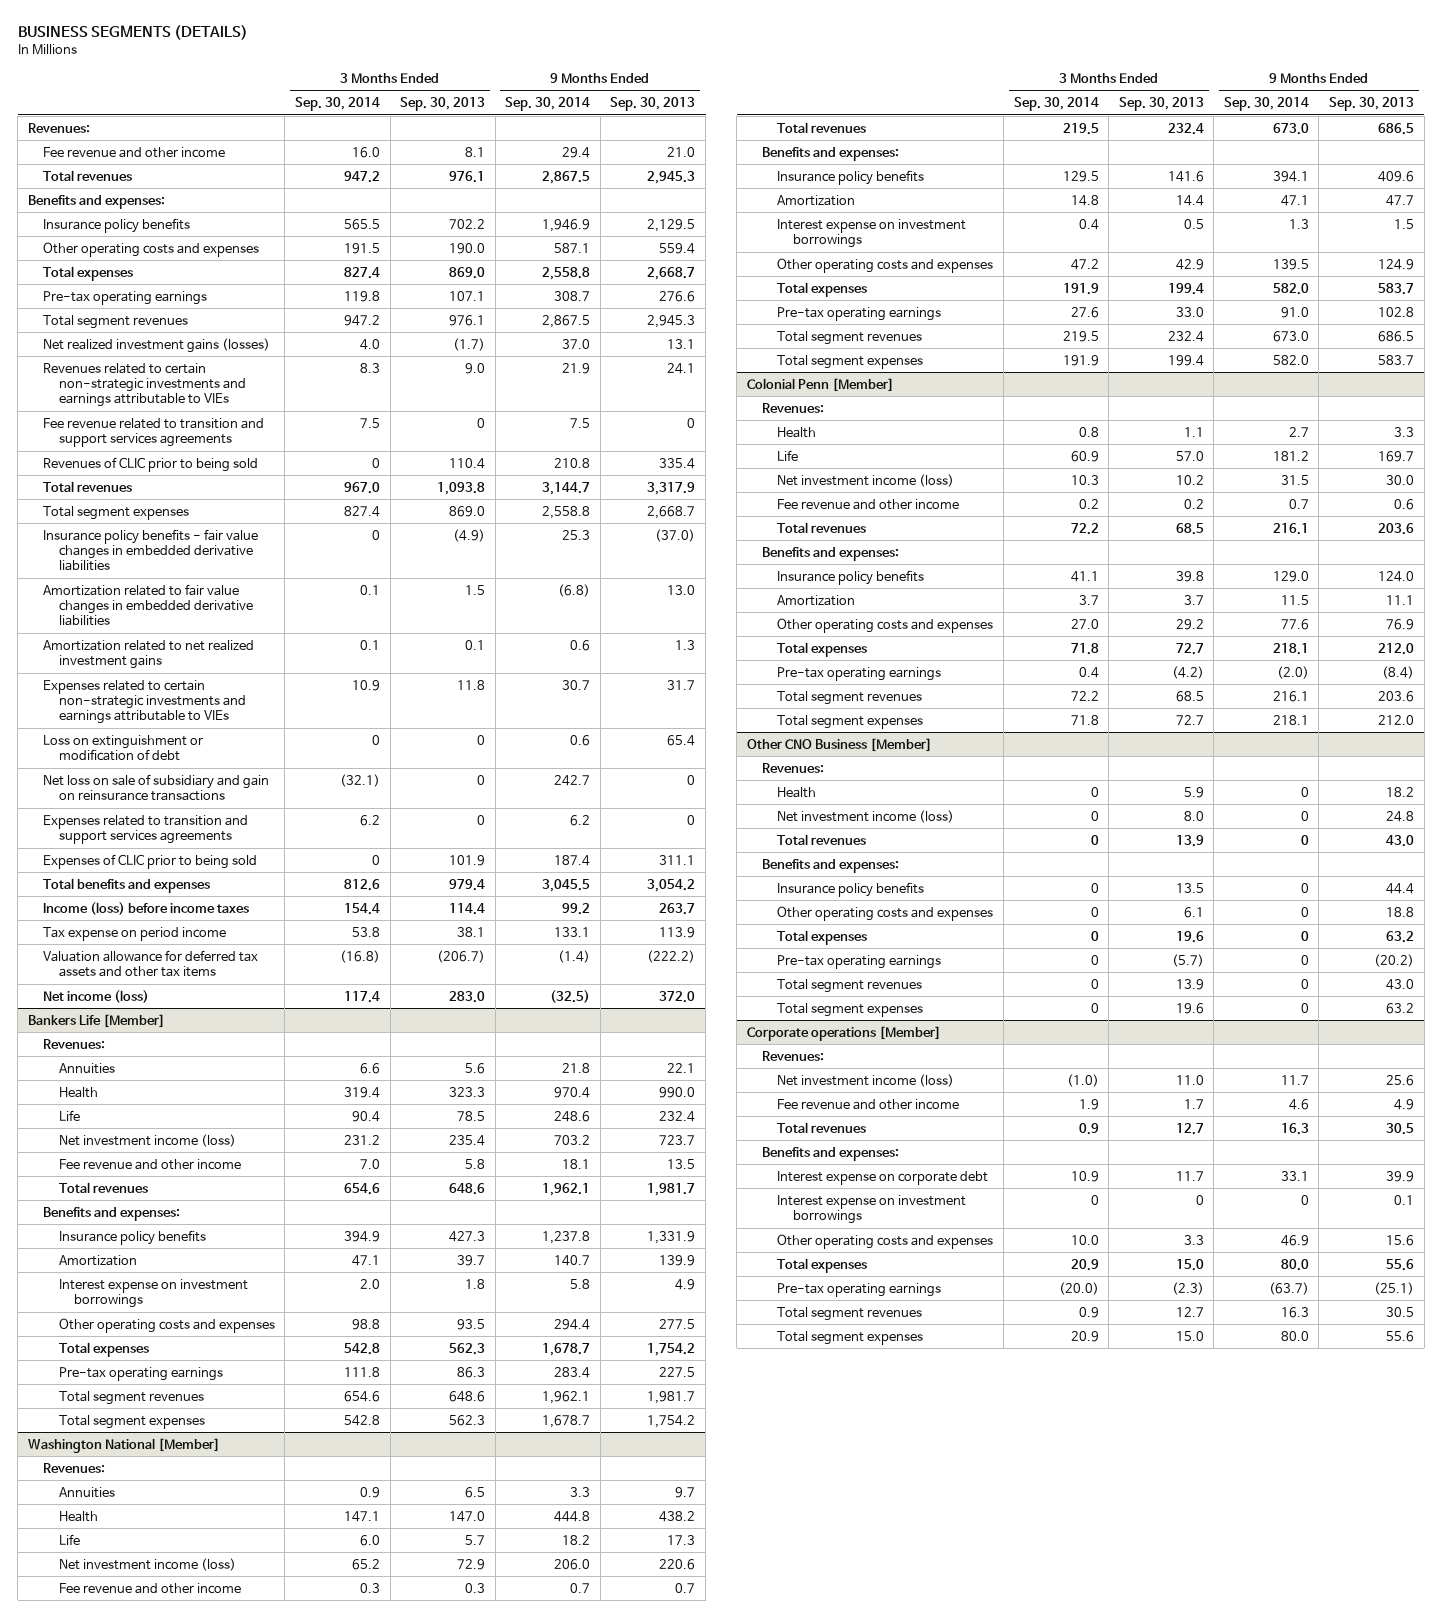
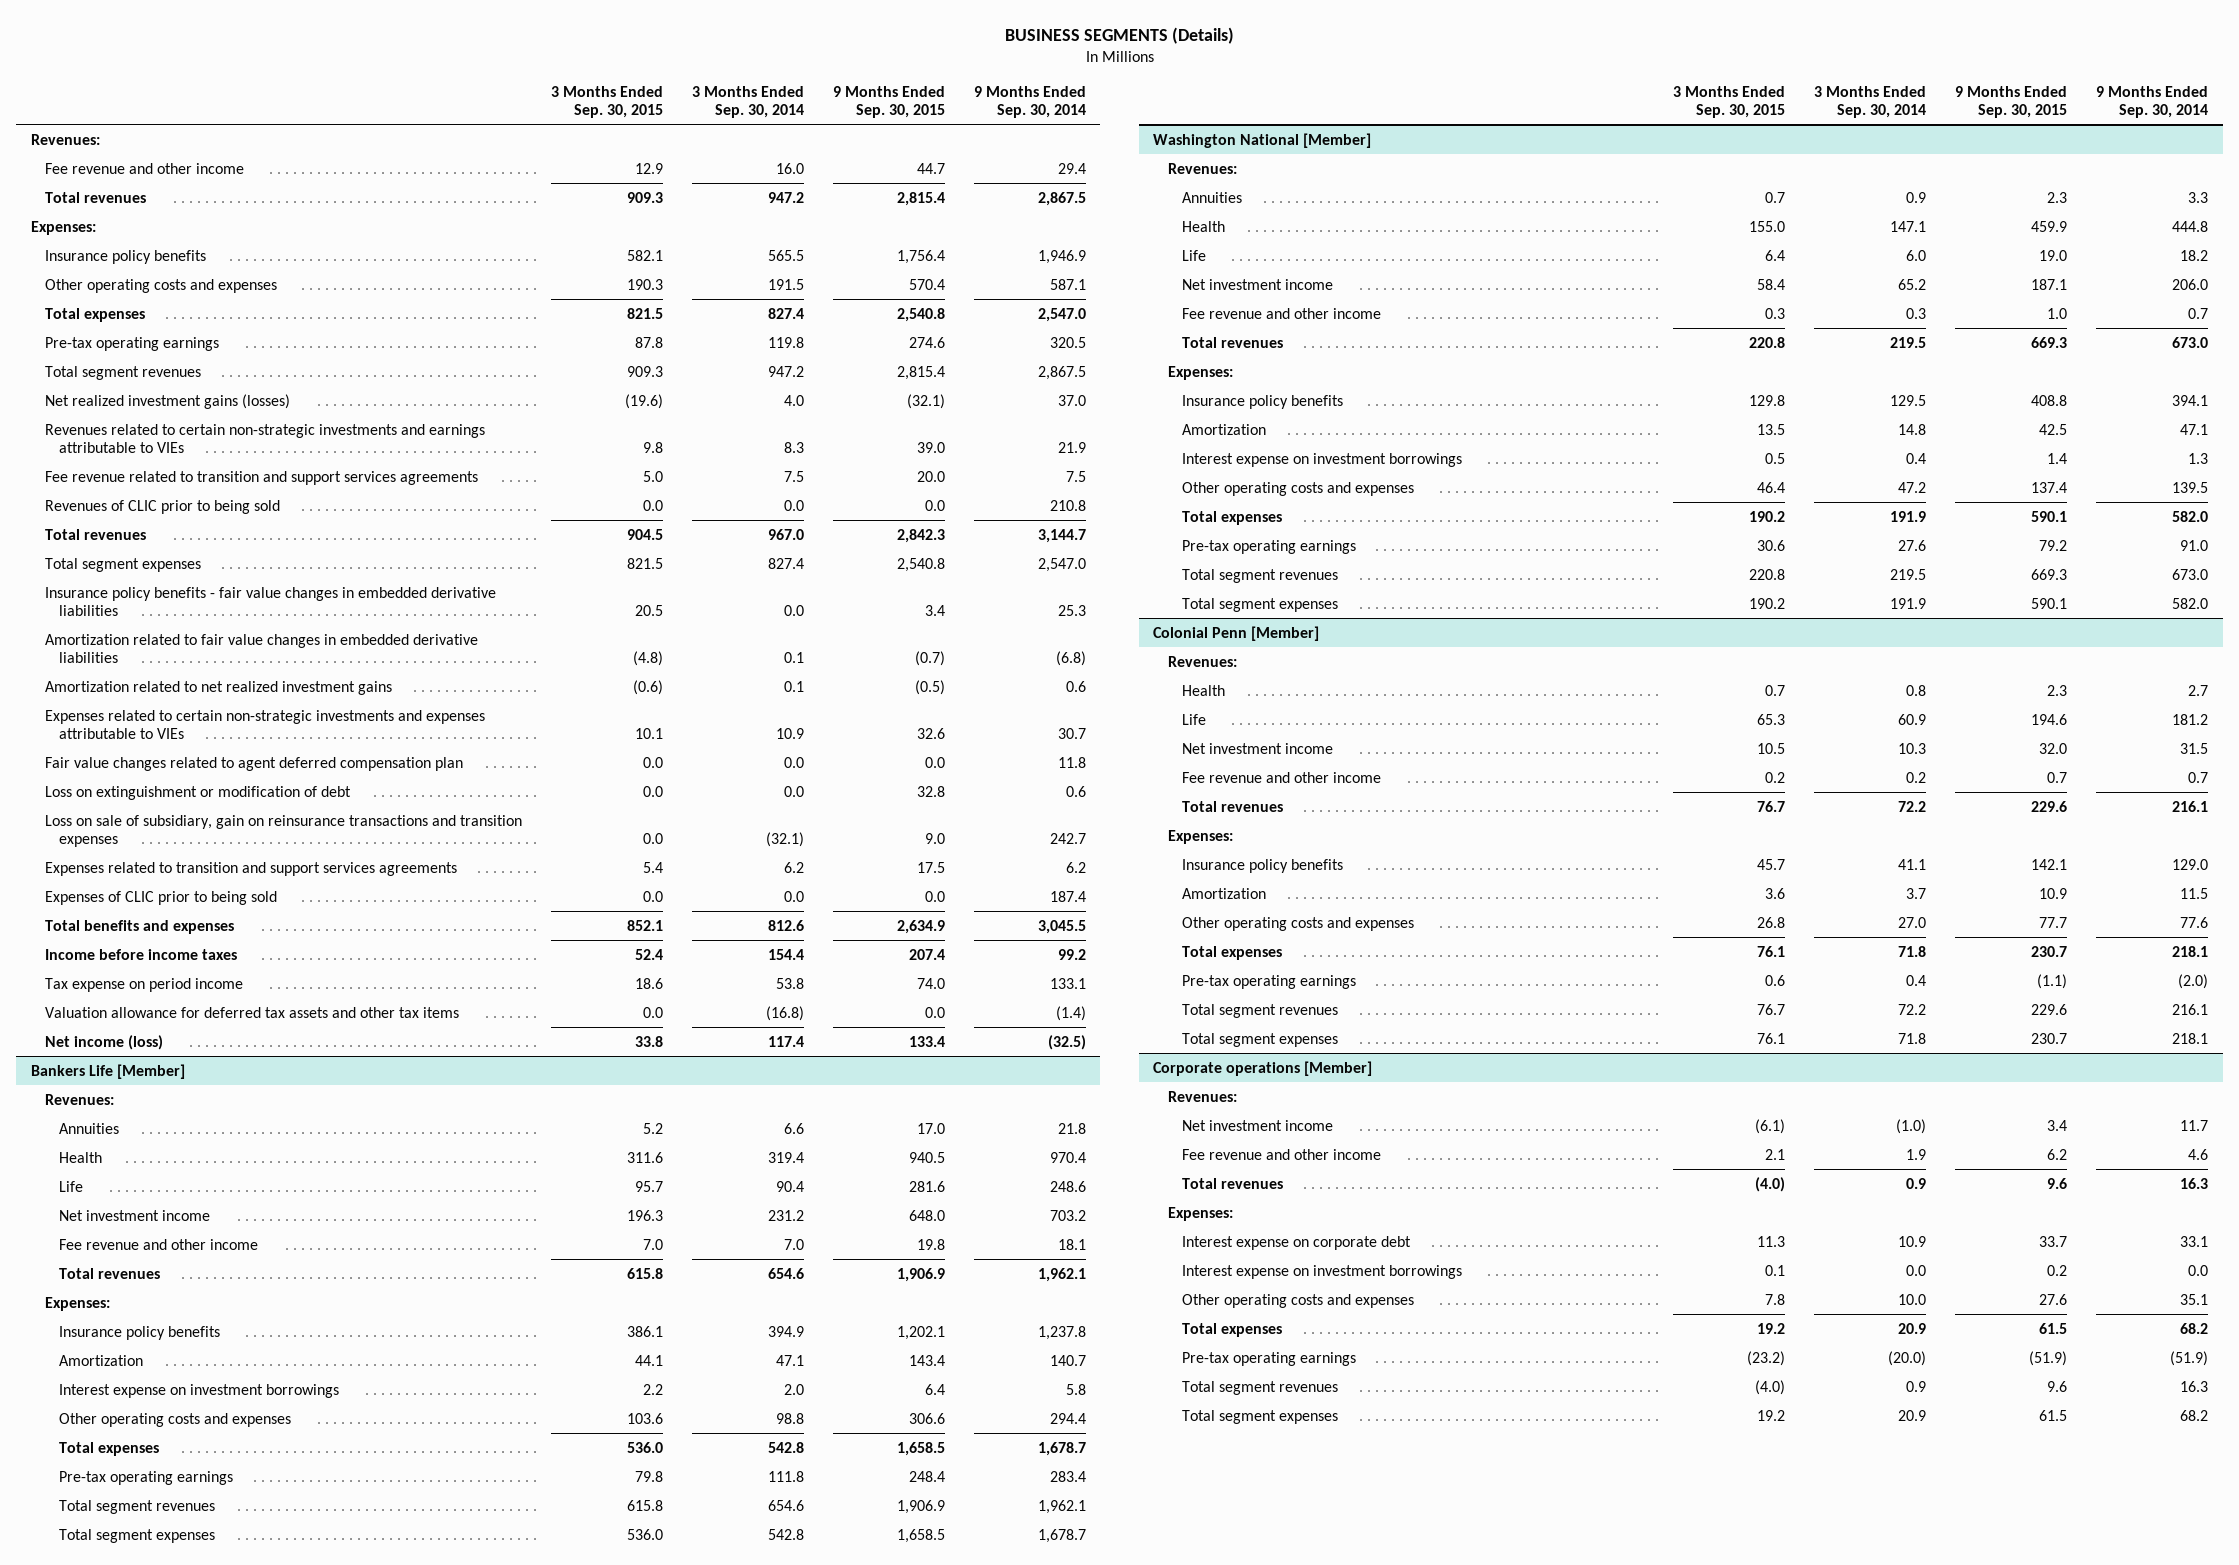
- BUSINESS SEGMENTS (DETAILS)
+ BUSINESS SEGMENTS (Details)
- | 3 Months Ended Sep. 30, 2014 | 3 Months Ended Sep. 30, 2013 | 9 Months Ended Sep. 30, 2014 | 9 Months Ended Sep. 30, 2013
+ | 3 Months Ended Sep. 30, 2015 | 3 Months Ended Sep. 30, 2014 | 9 Months Ended Sep. 30, 2015 | 9 Months Ended Sep. 30, 2014
- Benefits and expenses:
+ Expenses:
- Total expenses | 827.4 | 869.0 | 2,558.8 | 2,668.7
- Pre-tax operating earnings | 119.8 | 107.1 | 308.7 | 276.6
+ Total expenses | 821.5 | 827.4 | 2,540.8 | 2,547.0
+ Pre-tax operating earnings | 87.8 | 119.8 | 274.6 | 320.5
- Revenues of CLIC prior to being sold | 0 | 110.4 | 210.8 | 335.4
+ Revenues of CLIC prior to being sold | 0.0 | 0.0 | 0.0 | 210.8
- Total segment expenses | 827.4 | 869.0 | 2,558.8 | 2,668.7
- Insurance policy benefits - fair value changes in embedded derivative liabilities | 0 | (4.9) | 25.3 | (37.0)
+ Total segment expenses | 821.5 | 827.4 | 2,540.8 | 2,547.0
+ Insurance policy benefits - fair value changes in embedded derivative liabilities | 20.5 | 0.0 | 3.4 | 25.3
- Expenses related to certain non-strategic investments and earnings attributable to VIEs | 10.9 | 11.8 | 30.7 | 31.7
- Loss on extinguishment or modification of debt | 0 | 0 | 0.6 | 65.4
- Net loss on sale of subsidiary and gain on reinsurance transactions | (32.1) | 0 | 242.7 | 0
+ Expenses related to certain non-strategic investments and expenses attributable to VIEs | 10.1 | 10.9 | 32.6 | 30.7
+ Fair value changes related to agent deferred compensation plan | 0.0 | 0.0 | 0.0 | 11.8
+ Loss on extinguishment or modification of debt | 0.0 | 0.0 | 32.8 | 0.6
+ Loss on sale of subsidiary, gain on reinsurance transactions and transition expenses | 0.0 | (32.1) | 9.0 | 242.7
- Expenses of CLIC prior to being sold | 0 | 101.9 | 187.4 | 311.1
+ Expenses of CLIC prior to being sold | 0.0 | 0.0 | 0.0 | 187.4
- Income (loss) before income taxes | 154.4 | 114.4 | 99.2 | 263.7
+ Income before income taxes | 52.4 | 154.4 | 207.4 | 99.2
@ Bankers Life [Member]
- Net investment income (loss) | 231.2 | 235.4 | 703.2 | 723.7
+ Net investment income | 196.3 | 231.2 | 648.0 | 703.2
- Benefits and expenses:
+ Expenses:
@ Washington National [Member]
- Net investment income (loss) | 65.2 | 72.9 | 206.0 | 220.6
+ Net investment income | 58.4 | 65.2 | 187.1 | 206.0
- Benefits and expenses:
+ Expenses:
@ Colonial Penn [Member]
- Net investment income (loss) | 10.3 | 10.2 | 31.5 | 30.0
+ Net investment income | 10.5 | 10.3 | 32.0 | 31.5
- Benefits and expenses:
+ Expenses:
- Other CNO Business [Member]
- Revenues:
- Health | 0 | 5.9 | 0 | 18.2
- Net investment income (loss) | 0 | 8.0 | 0 | 24.8
- Total revenues | 0 | 13.9 | 0 | 43.0
- Benefits and expenses:
- Insurance policy benefits | 0 | 13.5 | 0 | 44.4
- Other operating costs and expenses | 0 | 6.1 | 0 | 18.8
- Total expenses | 0 | 19.6 | 0 | 63.2
- Pre-tax operating earnings | 0 | (5.7) | 0 | (20.2)
- Total segment revenues | 0 | 13.9 | 0 | 43.0
- Total segment expenses | 0 | 19.6 | 0 | 63.2
@ Corporate operations [Member]
- Net investment income (loss) | (1.0) | 11.0 | 11.7 | 25.6
+ Net investment income | (6.1) | (1.0) | 3.4 | 11.7
- Benefits and expenses:
+ Expenses:
- Interest expense on investment borrowings | 0 | 0 | 0 | 0.1
- Other operating costs and expenses | 10.0 | 3.3 | 46.9 | 15.6
- Total expenses | 20.9 | 15.0 | 80.0 | 55.6
- Pre-tax operating earnings | (20.0) | (2.3) | (63.7) | (25.1)
+ Interest expense on investment borrowings | 0.1 | 0.0 | 0.2 | 0.0
+ Other operating costs and expenses | 7.8 | 10.0 | 27.6 | 35.1
+ Total expenses | 19.2 | 20.9 | 61.5 | 68.2
+ Pre-tax operating earnings | (23.2) | (20.0) | (51.9) | (51.9)
- Total segment expenses | 20.9 | 15.0 | 80.0 | 55.6
+ Total segment expenses | 19.2 | 20.9 | 61.5 | 68.2

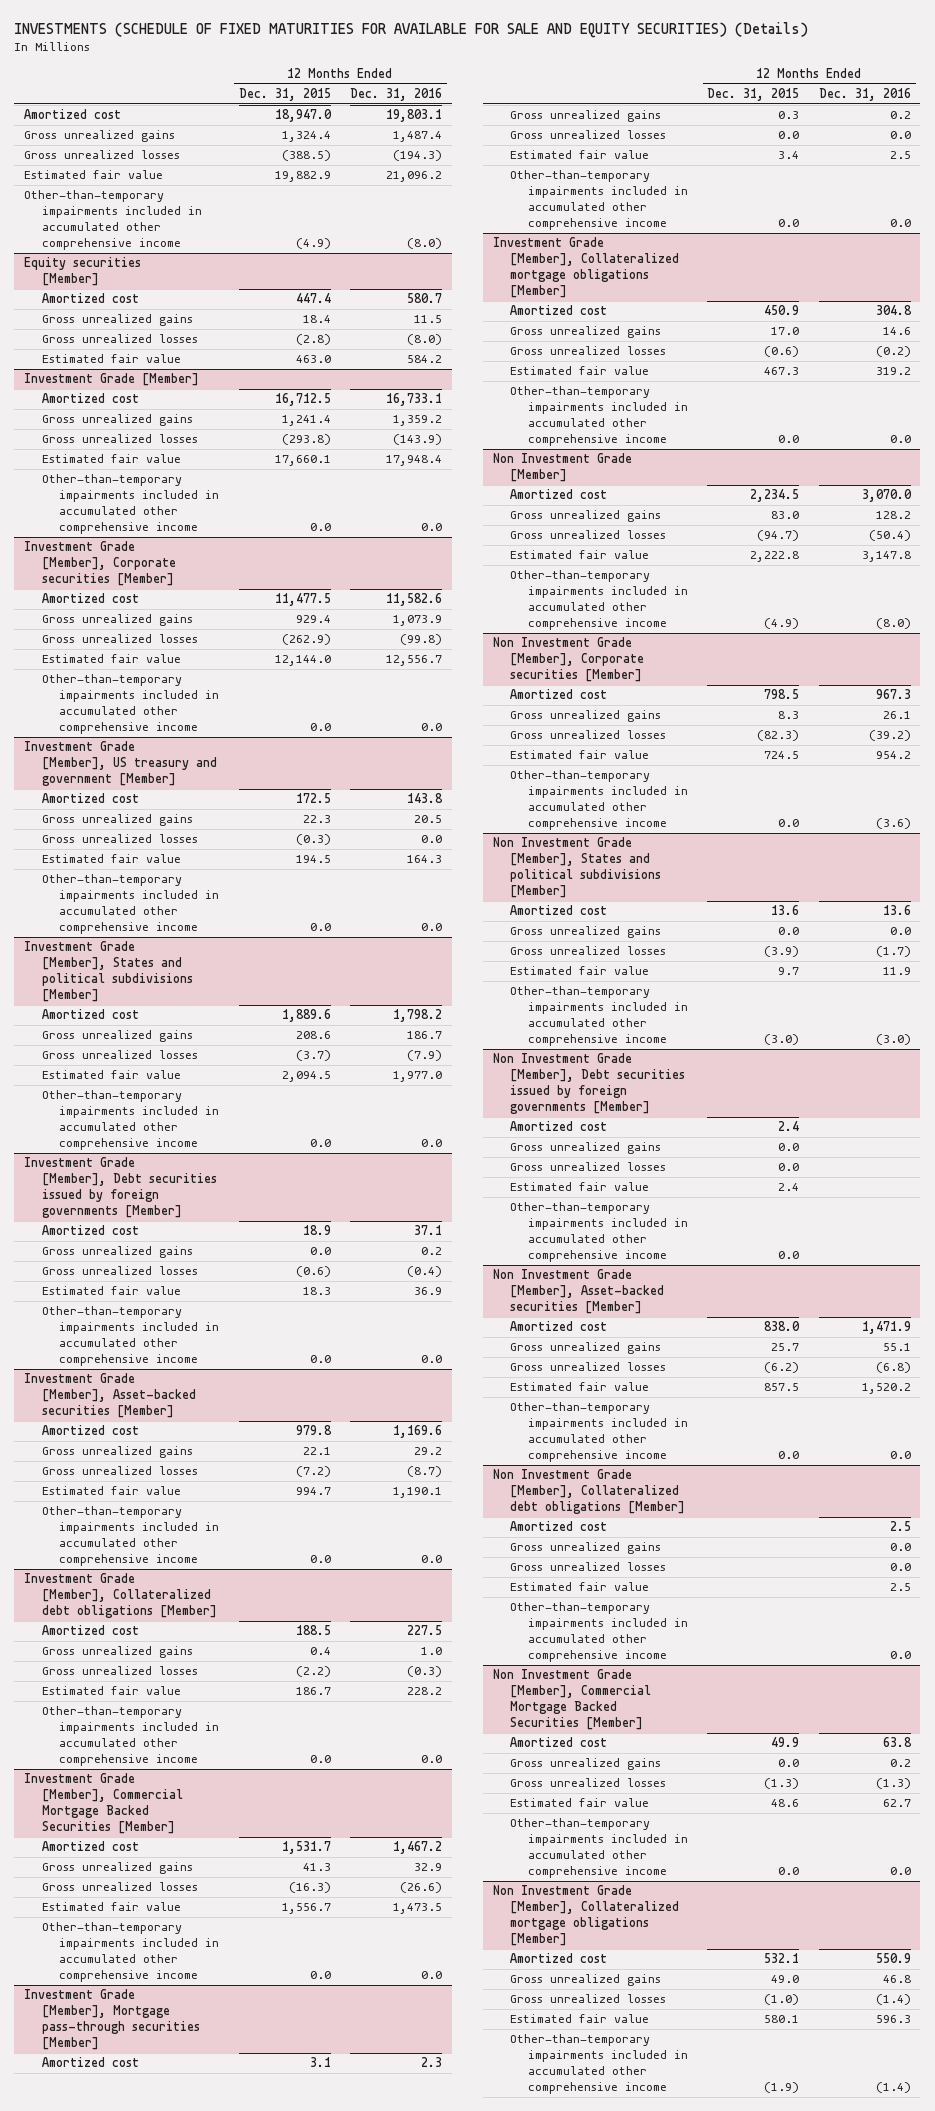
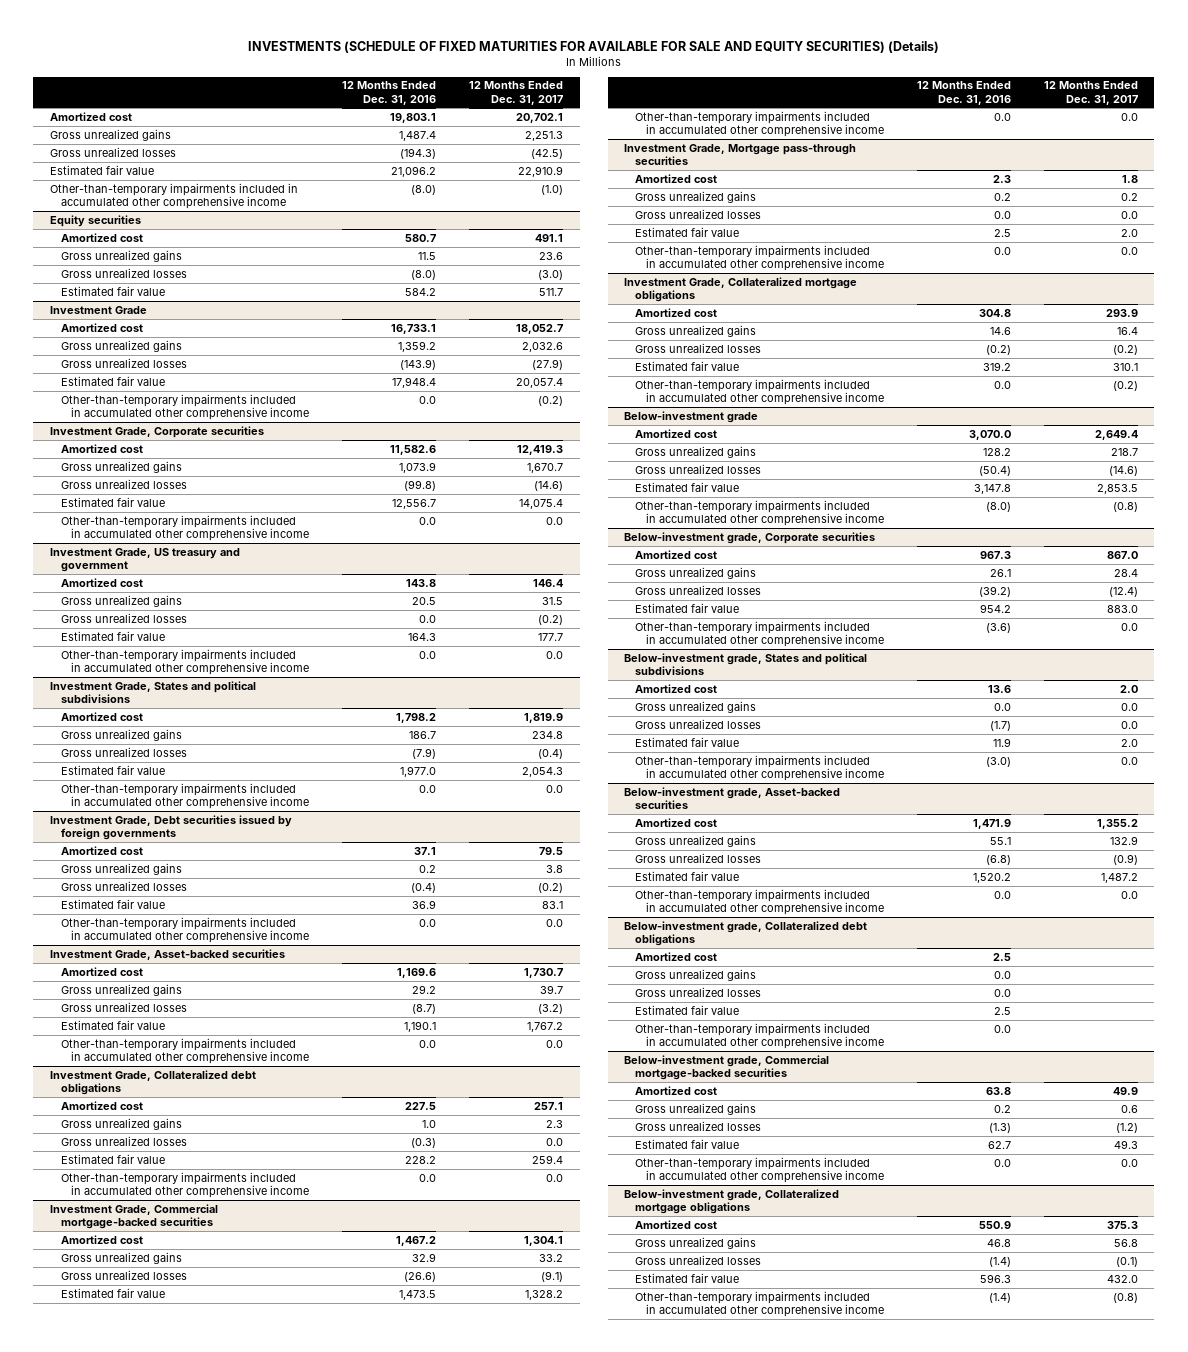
- | 12 Months Ended Dec. 31, 2015 | 12 Months Ended Dec. 31, 2016
+ | 12 Months Ended Dec. 31, 2016 | 12 Months Ended Dec. 31, 2017
- Equity securities [Member]
+ Equity securities
- Investment Grade [Member]
+ Investment Grade
- Investment Grade [Member], Corporate securities [Member]
+ Investment Grade, Corporate securities
- Investment Grade [Member], US treasury and government [Member]
+ Investment Grade, US treasury and government
- Investment Grade [Member], States and political subdivisions [Member]
+ Investment Grade, States and political subdivisions
- Investment Grade [Member], Debt securities issued by foreign governments [Member]
+ Investment Grade, Debt securities issued by foreign governments
- Investment Grade [Member], Asset-backed securities [Member]
+ Investment Grade, Asset-backed securities
- Investment Grade [Member], Collateralized debt obligations [Member]
+ Investment Grade, Collateralized debt obligations
- Investment Grade [Member], Commercial Mortgage Backed Securities [Member]
+ Investment Grade, Commercial mortgage-backed securities
- Investment Grade [Member], Mortgage pass-through securities [Member]
+ Investment Grade, Mortgage pass-through securities
- Investment Grade [Member], Collateralized mortgage obligations [Member]
+ Investment Grade, Collateralized mortgage obligations
- Non Investment Grade [Member]
+ Below-investment grade
- Non Investment Grade [Member], Corporate securities [Member]
+ Below-investment grade, Corporate securities
- Non Investment Grade [Member], States and political subdivisions [Member]
+ Below-investment grade, States and political subdivisions
- Non Investment Grade [Member], Debt securities issued by foreign governments [Member]
- Amortized cost | 2.4 |
- Gross unrealized gains | 0.0 |
- Gross unrealized losses | 0.0 |
- Estimated fair value | 2.4 |
- Other-than-temporary impairments included in accumulated other comprehensive income | 0.0 |
- Non Investment Grade [Member], Asset-backed securities [Member]
+ Below-investment grade, Asset-backed securities
- Non Investment Grade [Member], Collateralized debt obligations [Member]
+ Below-investment grade, Collateralized debt obligations
- Non Investment Grade [Member], Commercial Mortgage Backed Securities [Member]
+ Below-investment grade, Commercial mortgage-backed securities
- Non Investment Grade [Member], Collateralized mortgage obligations [Member]
+ Below-investment grade, Collateralized mortgage obligations

